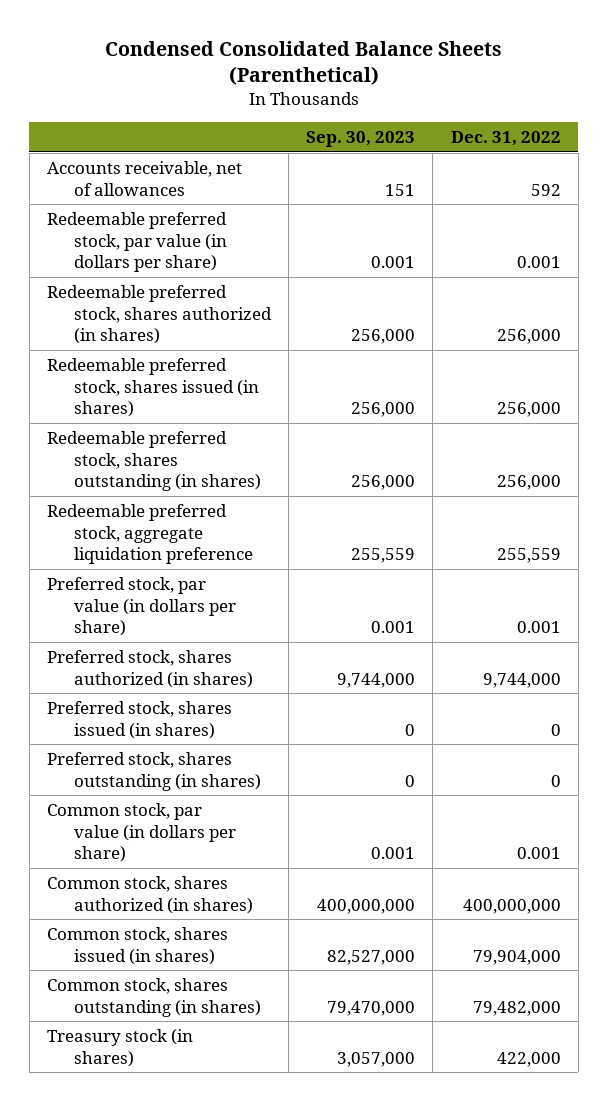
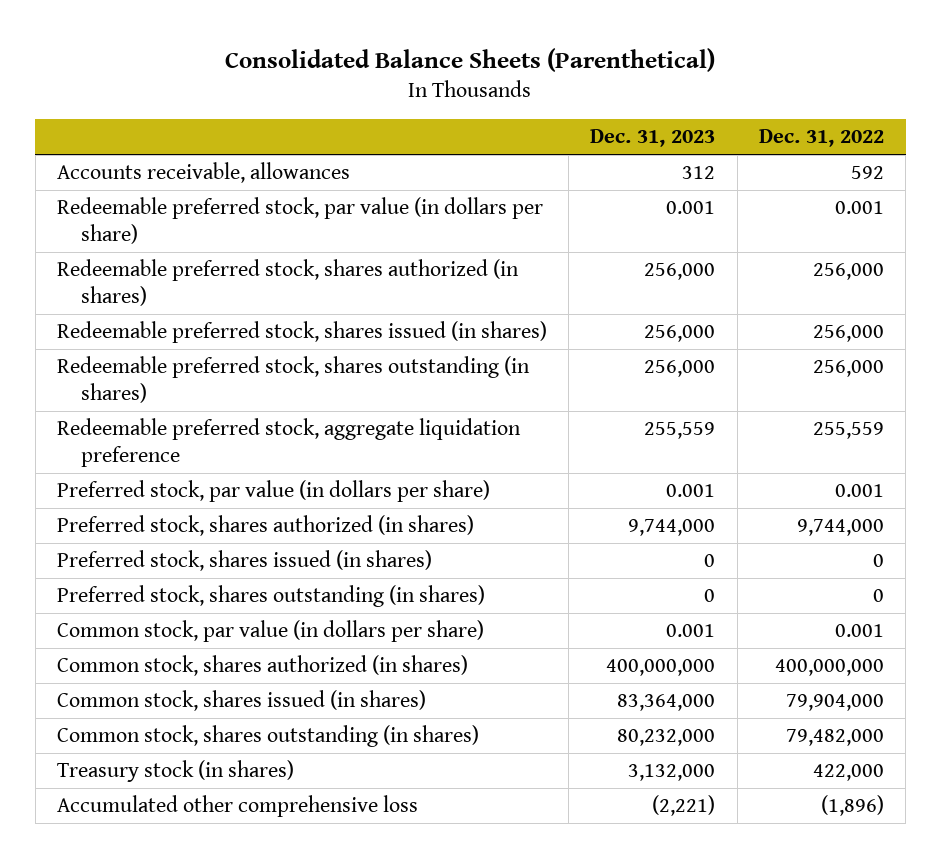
- Condensed Consolidated Balance Sheets (Parenthetical)
+ Consolidated Balance Sheets (Parenthetical)
- | Sep. 30, 2023 | Dec. 31, 2022
+ | Dec. 31, 2023 | Dec. 31, 2022
- Accounts receivable, net of allowances | 151 | 592
+ Accounts receivable, allowances | 312 | 592
+ Accumulated other comprehensive loss | (2,221) | (1,896)

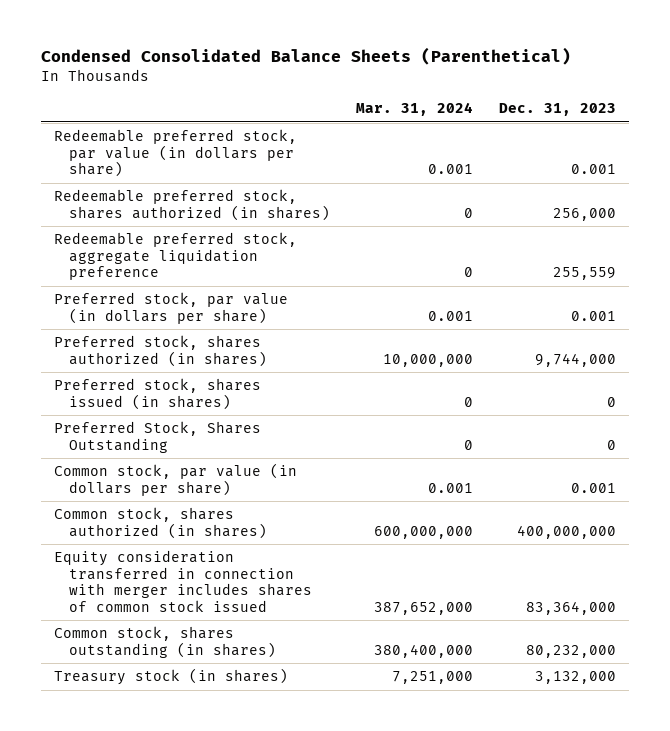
- Consolidated Balance Sheets (Parenthetical)
+ Condensed Consolidated Balance Sheets (Parenthetical)
- | Dec. 31, 2023 | Dec. 31, 2022
+ | Mar. 31, 2024 | Dec. 31, 2023
- Accounts receivable, allowances | 312 | 592
- Redeemable preferred stock, shares issued (in shares) | 256,000 | 256,000
- Redeemable preferred stock, shares outstanding (in shares) | 256,000 | 256,000
- Preferred stock, shares outstanding (in shares) | 0 | 0
+ Preferred Stock, Shares Outstanding | 0 | 0
- Common stock, shares issued (in shares) | 83,364,000 | 79,904,000
+ Equity consideration transferred in connection with merger includes shares of common stock issued | 387,652,000 | 83,364,000
- Accumulated other comprehensive loss | (2,221) | (1,896)

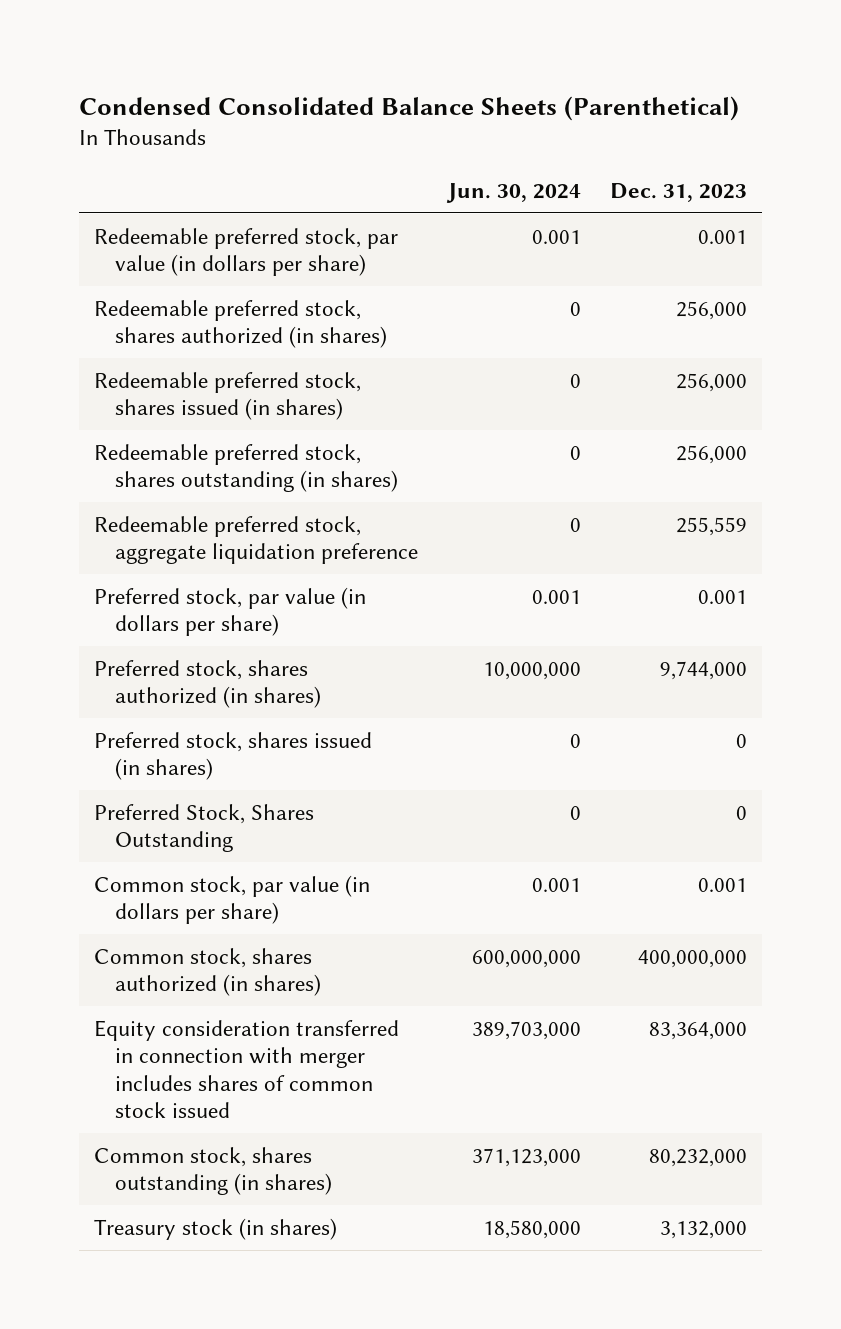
- | Mar. 31, 2024 | Dec. 31, 2023
+ | Jun. 30, 2024 | Dec. 31, 2023
+ Redeemable preferred stock, shares issued (in shares) | 0 | 256,000
+ Redeemable preferred stock, shares outstanding (in shares) | 0 | 256,000

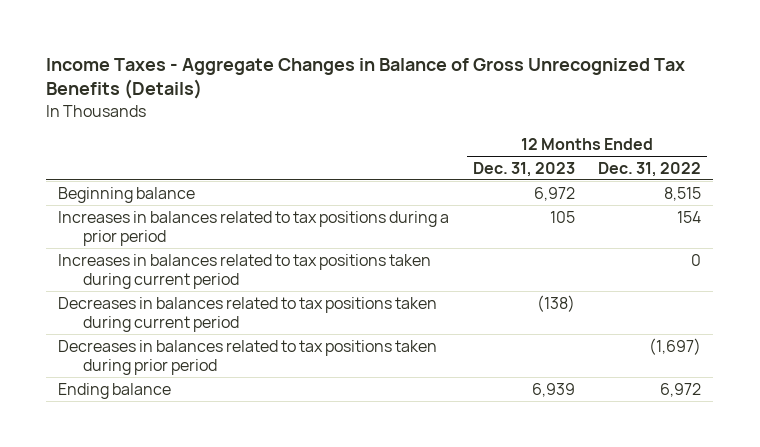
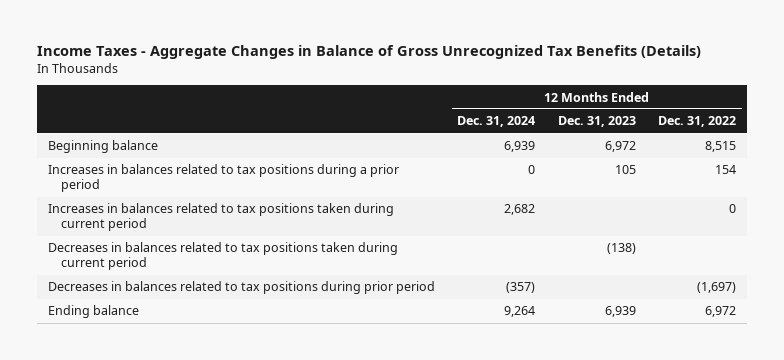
- | 12 Months Ended Dec. 31, 2023 | 12 Months Ended Dec. 31, 2022
+ | 12 Months Ended Dec. 31, 2024 | 12 Months Ended Dec. 31, 2023 | 12 Months Ended Dec. 31, 2022
- Decreases in balances related to tax positions taken during prior period | | (1,697)
+ Decreases in balances related to tax positions during prior period | (357) | | (1,697)

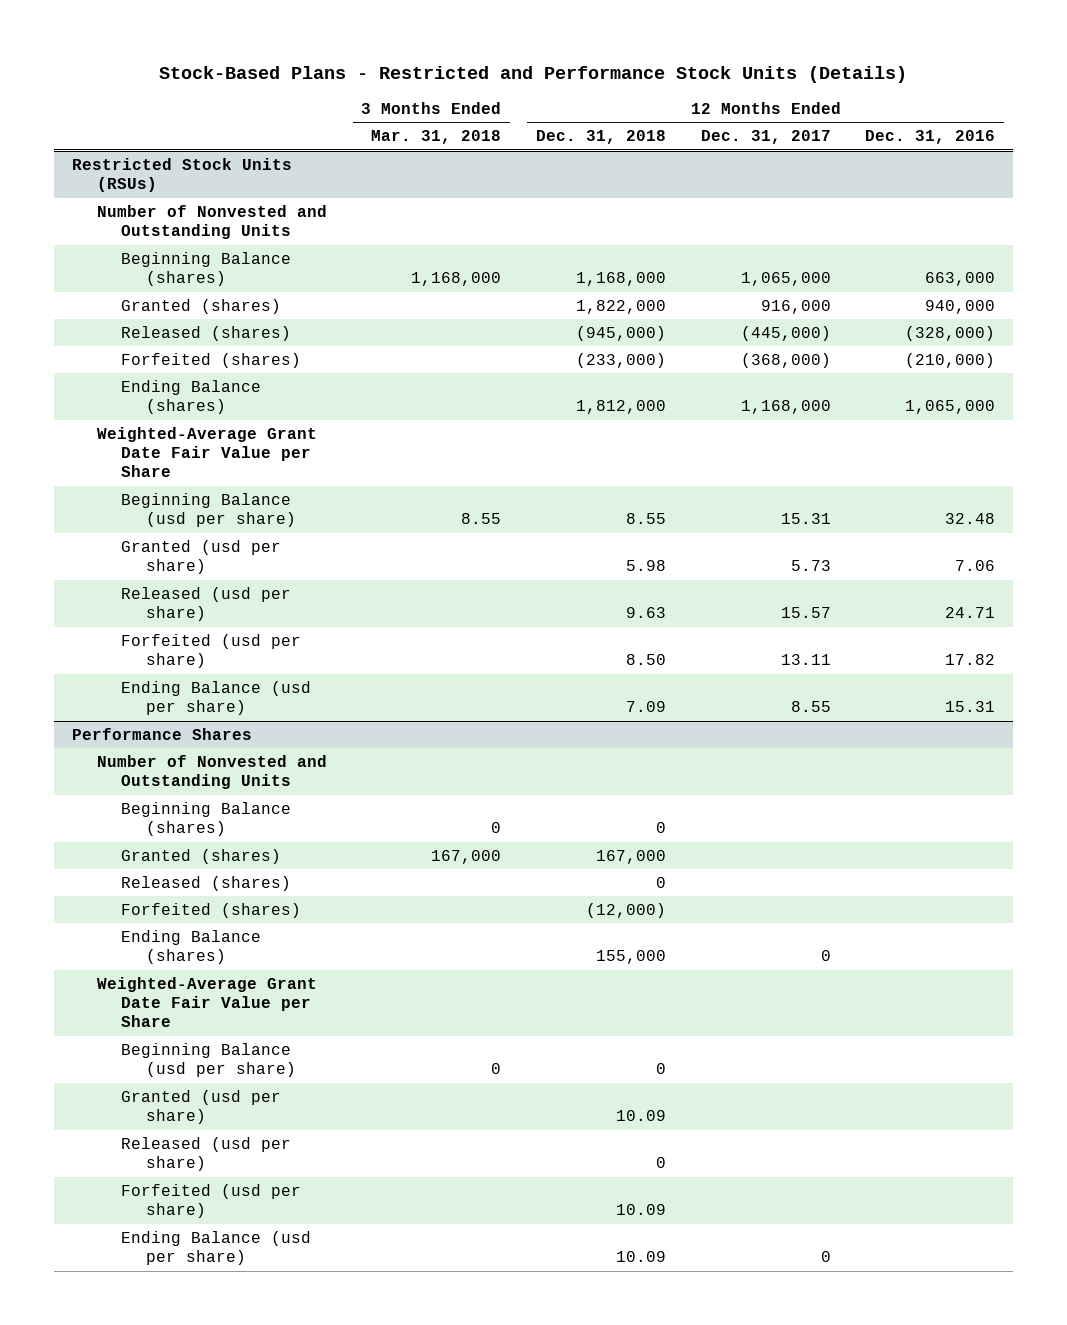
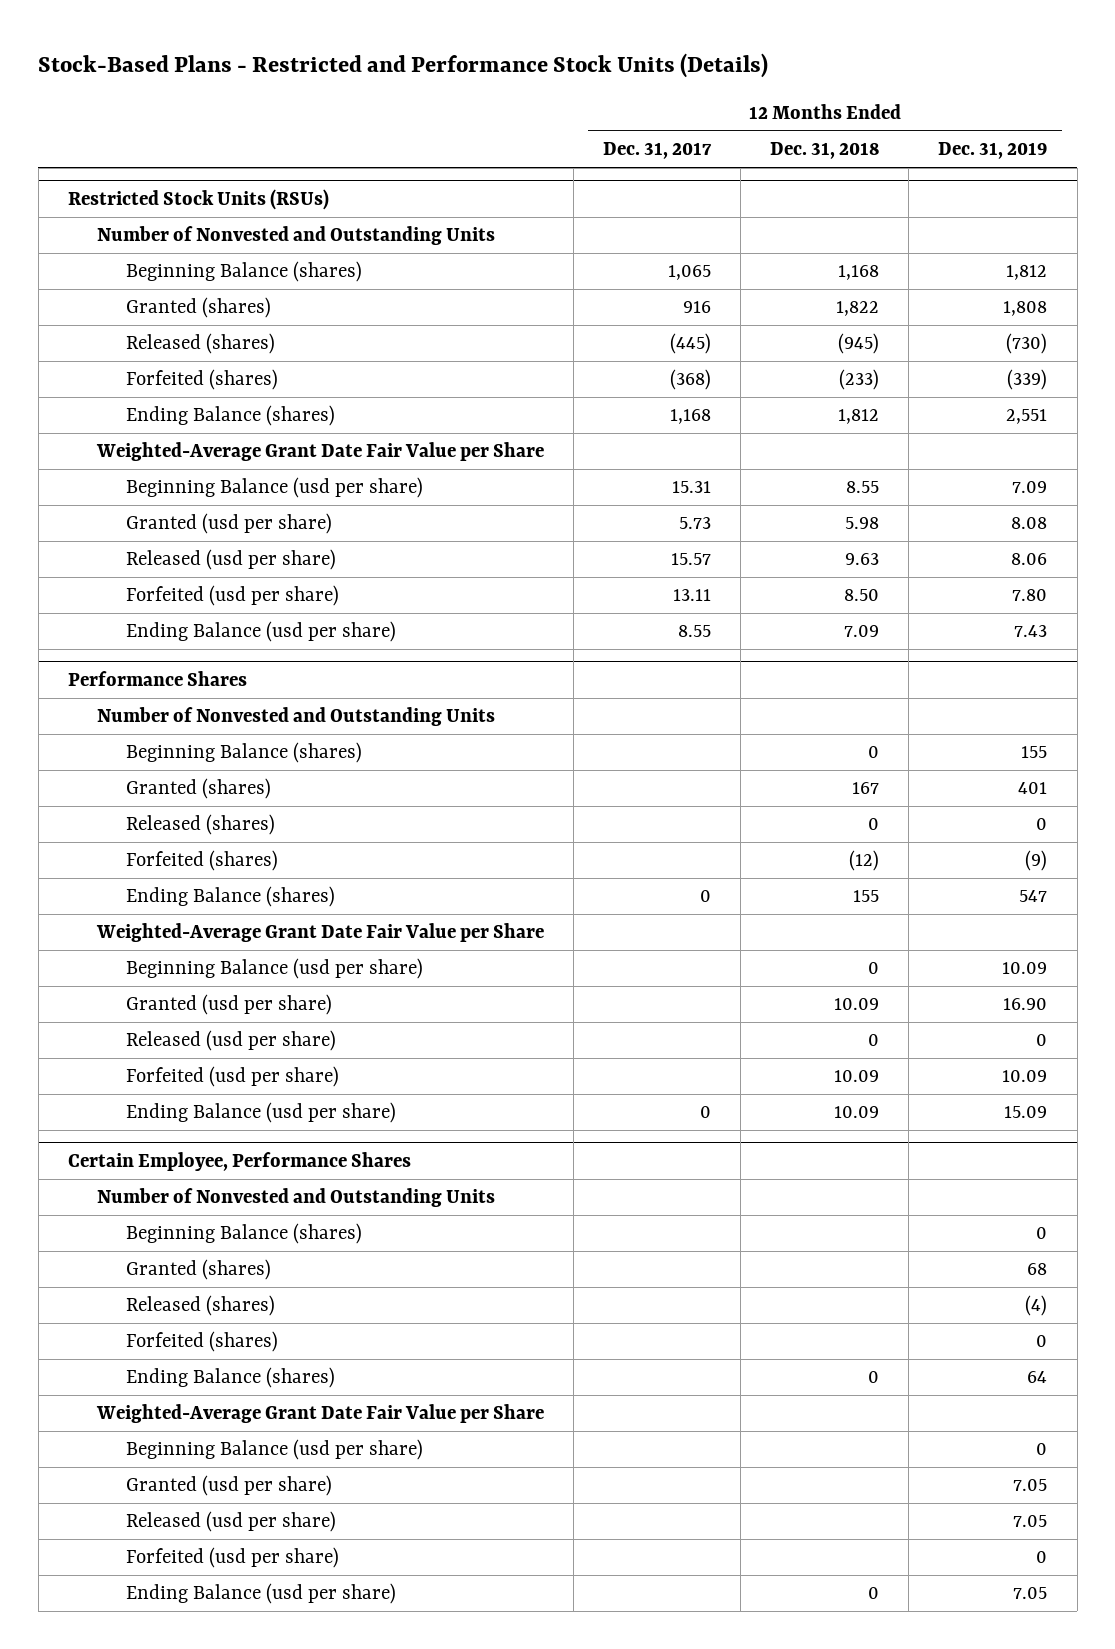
- | 3 Months Ended Mar. 31, 2018 | 12 Months Ended Dec. 31, 2018 | 12 Months Ended Dec. 31, 2017 | 12 Months Ended Dec. 31, 2016
+ | 12 Months Ended Dec. 31, 2017 | 12 Months Ended Dec. 31, 2018 | 12 Months Ended Dec. 31, 2019
@ Restricted Stock Units (RSUs)
- Beginning Balance (shares) | 1,168,000 | 1,168,000 | 1,065,000 | 663,000
- Granted (shares) | | 1,822,000 | 916,000 | 940,000
- Released (shares) | | (945,000) | (445,000) | (328,000)
- Forfeited (shares) | | (233,000) | (368,000) | (210,000)
- Ending Balance (shares) | | 1,812,000 | 1,168,000 | 1,065,000
+ Beginning Balance (shares) | 1,065 | 1,168 | 1,812
+ Granted (shares) | 916 | 1,822 | 1,808
+ Released (shares) | (445) | (945) | (730)
+ Forfeited (shares) | (368) | (233) | (339)
+ Ending Balance (shares) | 1,168 | 1,812 | 2,551
@ Performance Shares
- Granted (shares) | 167,000 | 167,000 | |
+ Granted (shares) | | 167 | 401
- Forfeited (shares) | | (12,000) | |
- Ending Balance (shares) | | 155,000 | 0 |
+ Forfeited (shares) | | (12) | (9)
+ Ending Balance (shares) | 0 | 155 | 547
+ Certain Employee, Performance Shares
+ Number of Nonvested and Outstanding Units
+ Beginning Balance (shares) | | | 0
+ Granted (shares) | | | 68
+ Released (shares) | | | (4)
+ Forfeited (shares) | | | 0
+ Ending Balance (shares) | | 0 | 64
+ Weighted-Average Grant Date Fair Value per Share
+ Beginning Balance (usd per share) | | | 0
+ Granted (usd per share) | | | 7.05
+ Released (usd per share) | | | 7.05
+ Forfeited (usd per share) | | | 0
+ Ending Balance (usd per share) | | 0 | 7.05

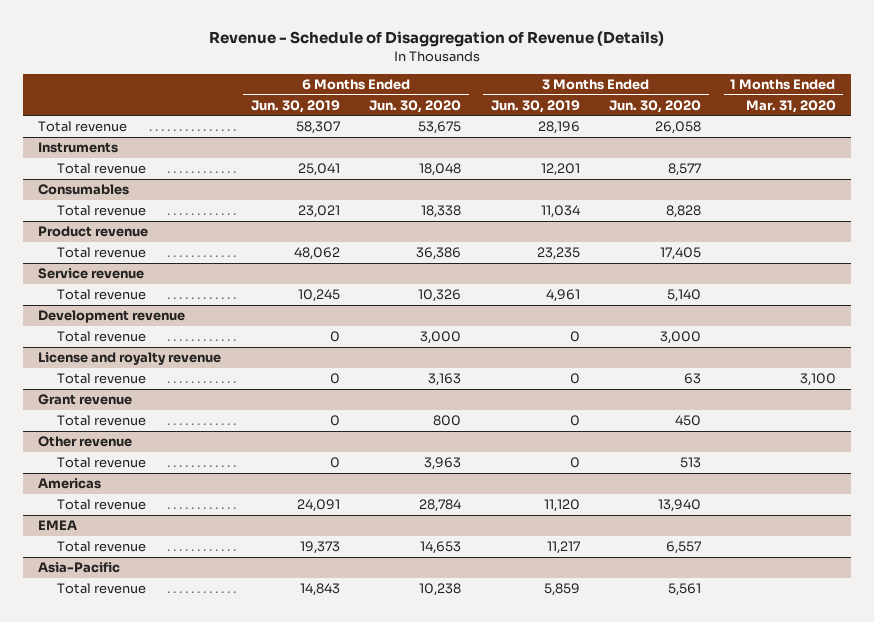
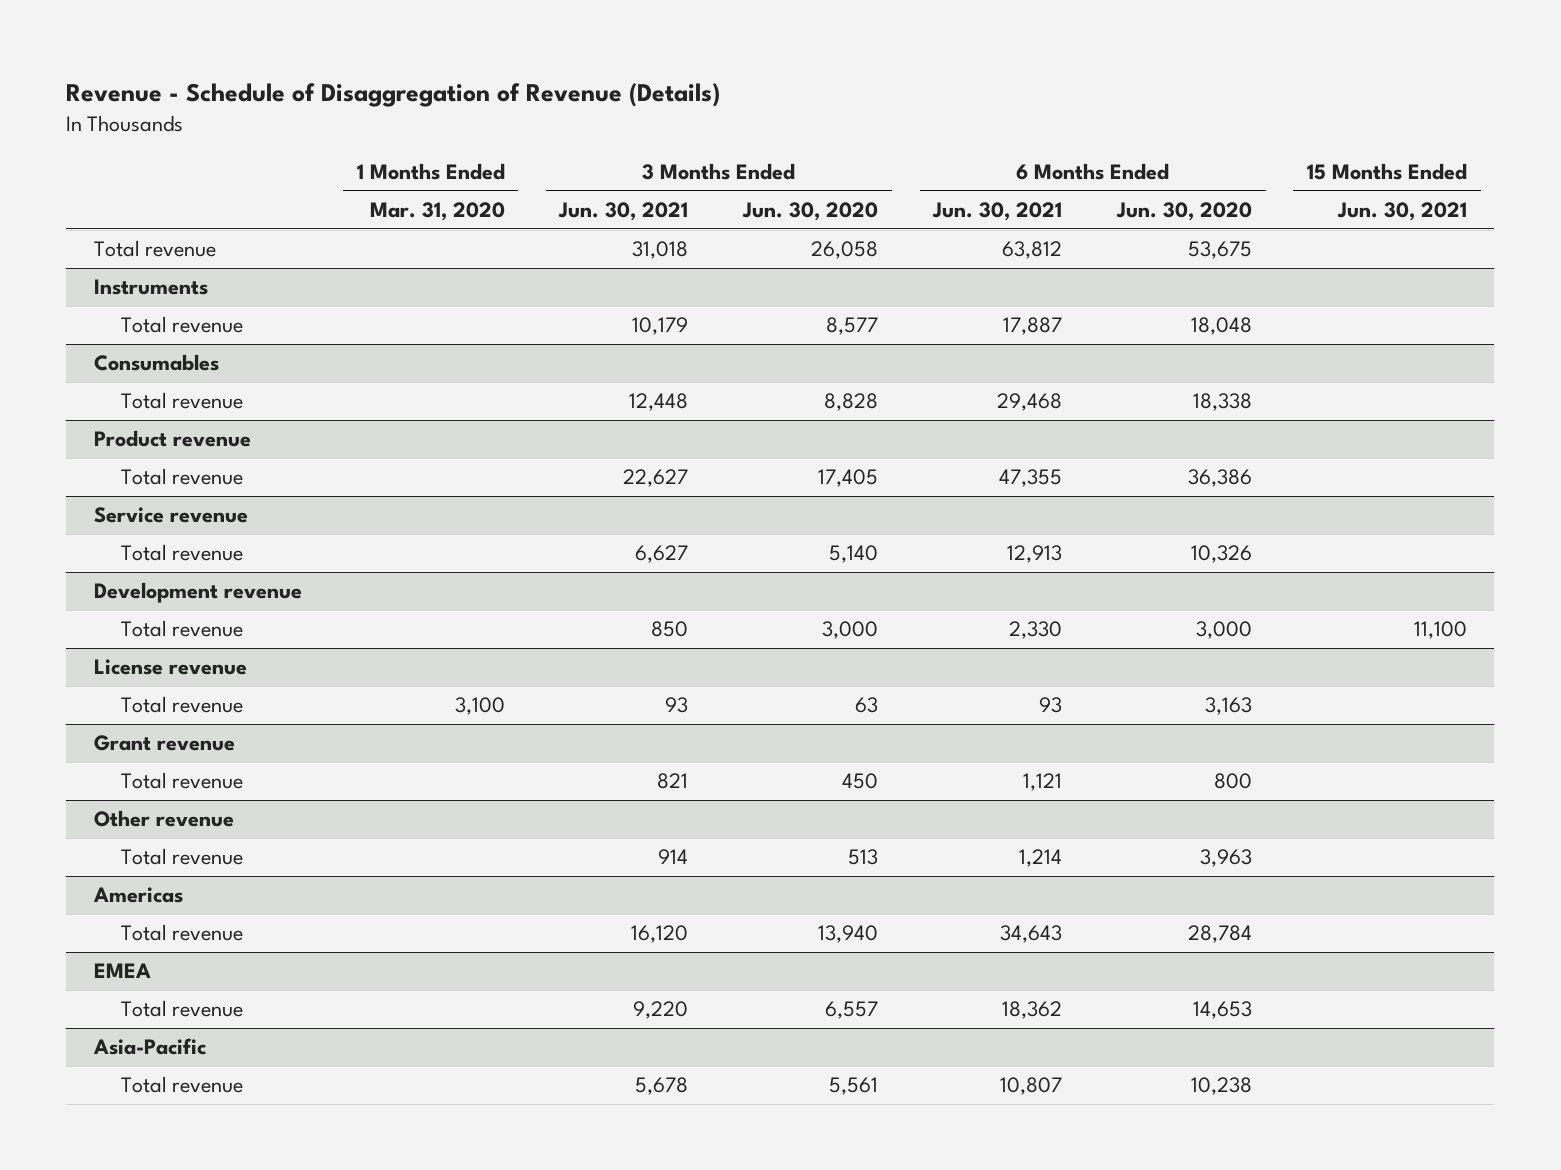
- | 6 Months Ended Jun. 30, 2019 | 6 Months Ended Jun. 30, 2020 | 3 Months Ended Jun. 30, 2019 | 3 Months Ended Jun. 30, 2020 | 1 Months Ended Mar. 31, 2020
+ | 1 Months Ended Mar. 31, 2020 | 3 Months Ended Jun. 30, 2021 | 3 Months Ended Jun. 30, 2020 | 6 Months Ended Jun. 30, 2021 | 6 Months Ended Jun. 30, 2020 | 15 Months Ended Jun. 30, 2021
- License and royalty revenue
+ License revenue

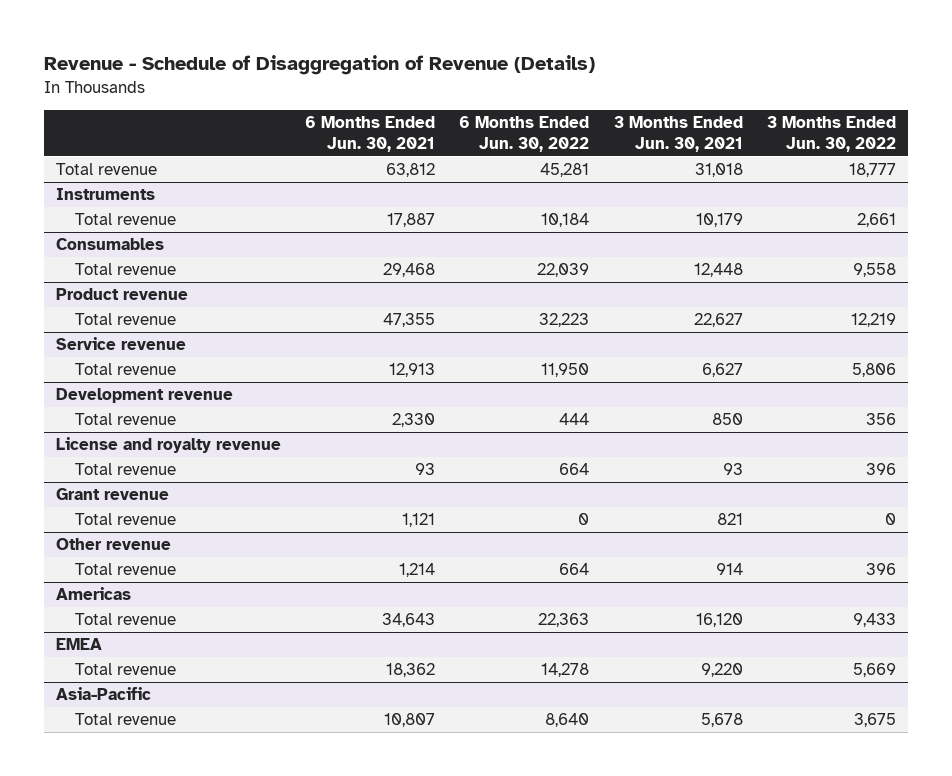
- | 1 Months Ended Mar. 31, 2020 | 3 Months Ended Jun. 30, 2021 | 3 Months Ended Jun. 30, 2020 | 6 Months Ended Jun. 30, 2021 | 6 Months Ended Jun. 30, 2020 | 15 Months Ended Jun. 30, 2021
+ | 6 Months Ended Jun. 30, 2021 | 6 Months Ended Jun. 30, 2022 | 3 Months Ended Jun. 30, 2021 | 3 Months Ended Jun. 30, 2022
- License revenue
+ License and royalty revenue

